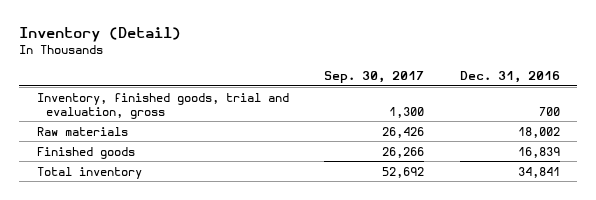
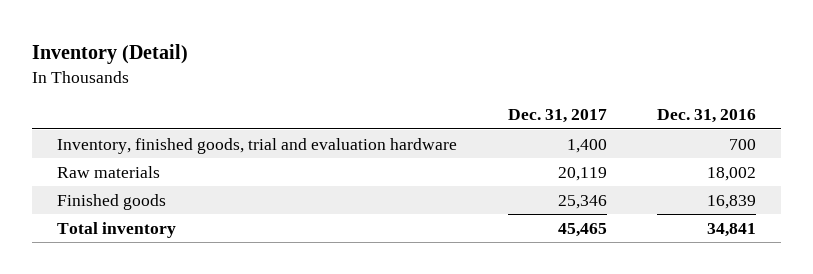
- | Sep. 30, 2017 | Dec. 31, 2016
+ | Dec. 31, 2017 | Dec. 31, 2016
- Inventory, finished goods, trial and evaluation, gross | 1,300 | 700
+ Inventory, finished goods, trial and evaluation hardware | 1,400 | 700

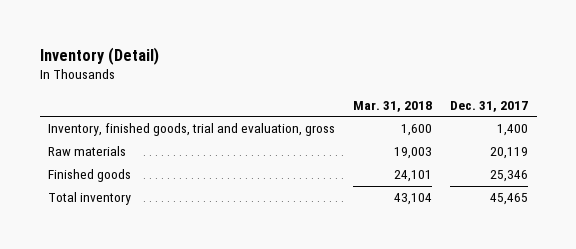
- | Dec. 31, 2017 | Dec. 31, 2016
+ | Mar. 31, 2018 | Dec. 31, 2017
- Inventory, finished goods, trial and evaluation hardware | 1,400 | 700
+ Inventory, finished goods, trial and evaluation, gross | 1,600 | 1,400

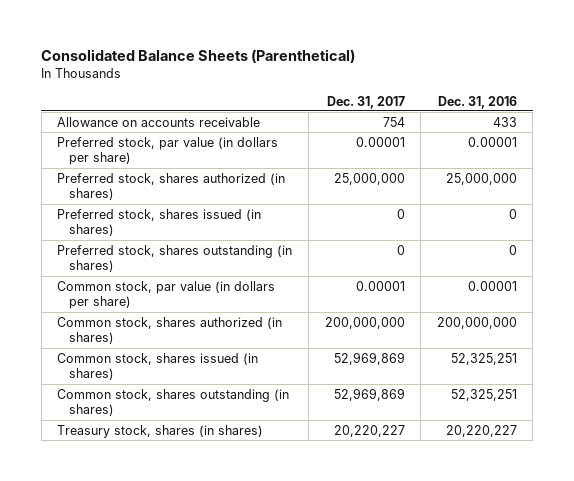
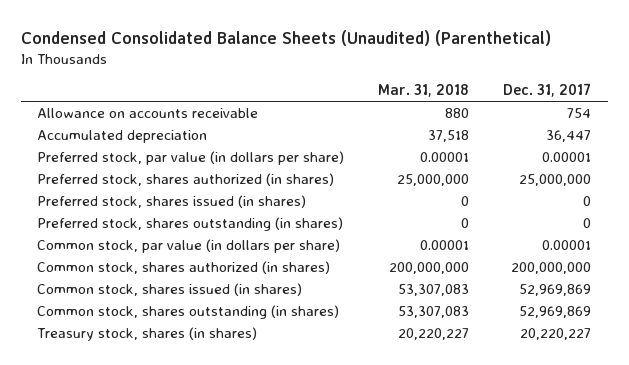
- Consolidated Balance Sheets (Parenthetical)
+ Condensed Consolidated Balance Sheets (Unaudited) (Parenthetical)
- | Dec. 31, 2017 | Dec. 31, 2016
+ | Mar. 31, 2018 | Dec. 31, 2017
+ Accumulated depreciation | 37,518 | 36,447

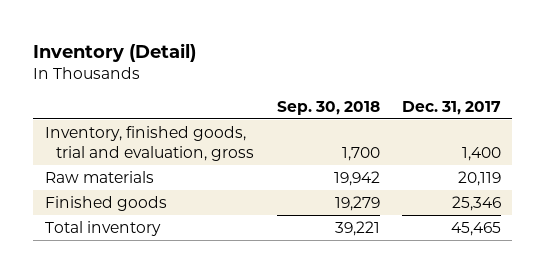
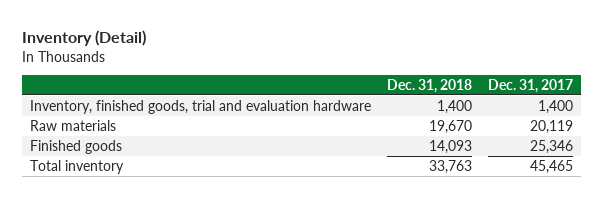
- | Sep. 30, 2018 | Dec. 31, 2017
+ | Dec. 31, 2018 | Dec. 31, 2017
- Inventory, finished goods, trial and evaluation, gross | 1,700 | 1,400
+ Inventory, finished goods, trial and evaluation hardware | 1,400 | 1,400

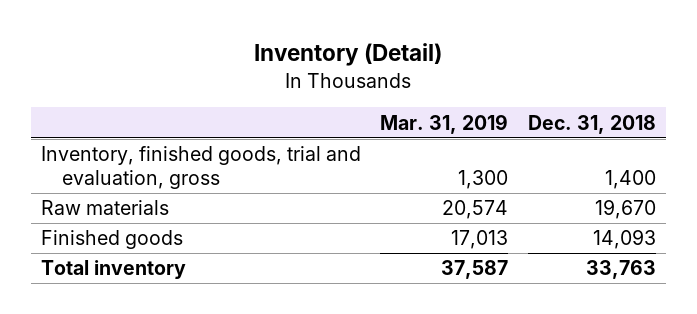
- | Dec. 31, 2018 | Dec. 31, 2017
+ | Mar. 31, 2019 | Dec. 31, 2018
- Inventory, finished goods, trial and evaluation hardware | 1,400 | 1,400
+ Inventory, finished goods, trial and evaluation, gross | 1,300 | 1,400

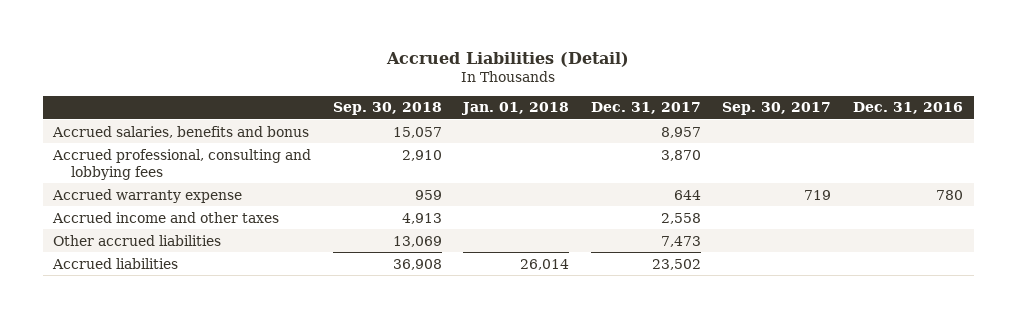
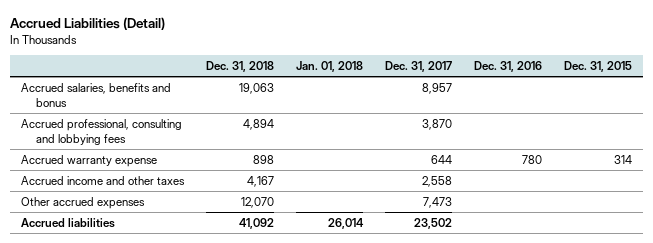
- | Sep. 30, 2018 | Jan. 01, 2018 | Dec. 31, 2017 | Sep. 30, 2017 | Dec. 31, 2016
+ | Dec. 31, 2018 | Jan. 01, 2018 | Dec. 31, 2017 | Dec. 31, 2016 | Dec. 31, 2015
- Other accrued liabilities | 13,069 | | 7,473 | |
+ Other accrued expenses | 12,070 | | 7,473 | |

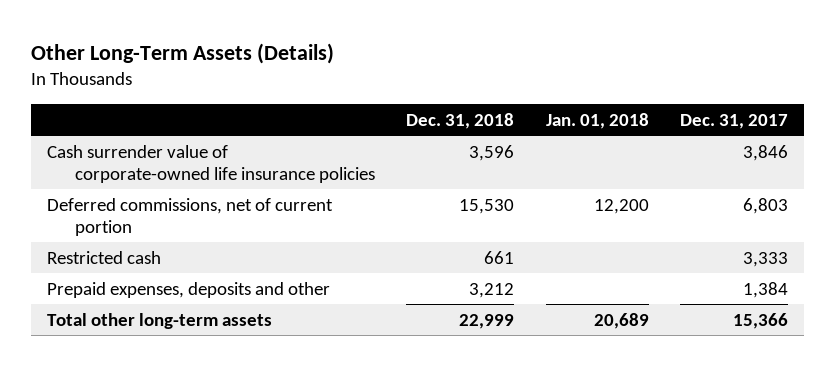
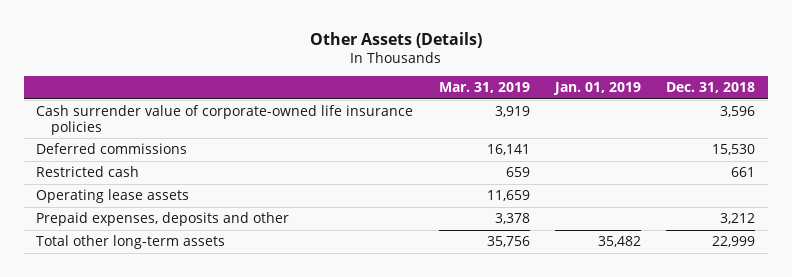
- Other Long-Term Assets (Details)
+ Other Assets (Details)
- | Dec. 31, 2018 | Jan. 01, 2018 | Dec. 31, 2017
+ | Mar. 31, 2019 | Jan. 01, 2019 | Dec. 31, 2018
- Deferred commissions, net of current portion | 15,530 | 12,200 | 6,803
+ Deferred commissions | 16,141 | | 15,530
+ Operating lease assets | 11,659 | |

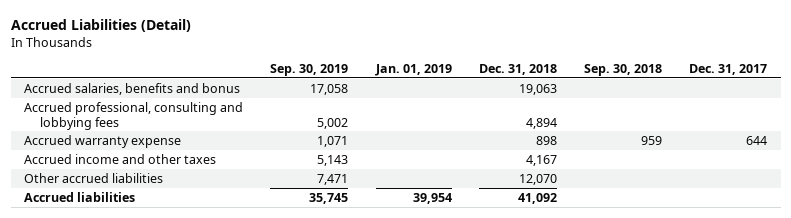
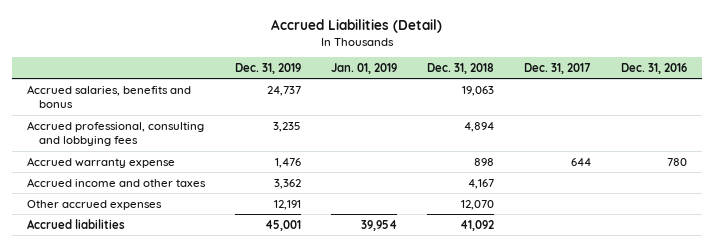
- | Sep. 30, 2019 | Jan. 01, 2019 | Dec. 31, 2018 | Sep. 30, 2018 | Dec. 31, 2017
+ | Dec. 31, 2019 | Jan. 01, 2019 | Dec. 31, 2018 | Dec. 31, 2017 | Dec. 31, 2016
- Other accrued liabilities | 7,471 | | 12,070 | |
+ Other accrued expenses | 12,191 | | 12,070 | |

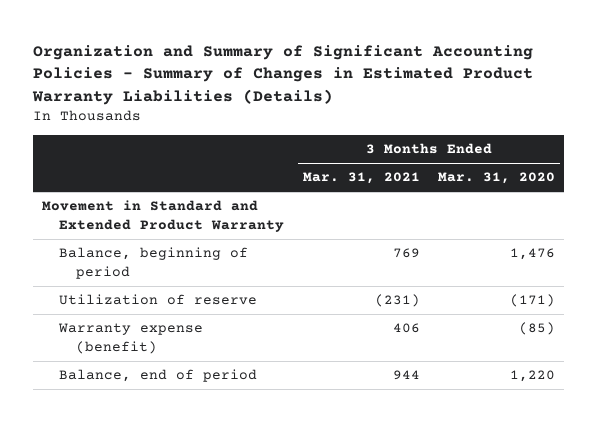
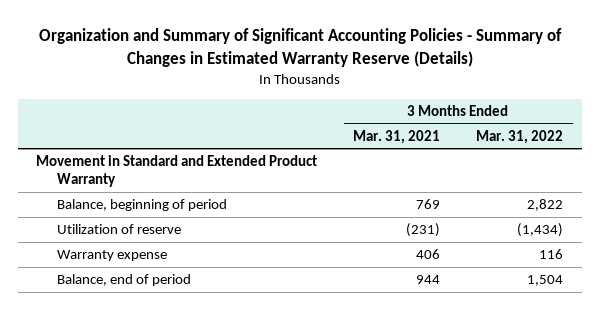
- Organization and Summary of Significant Accounting Policies - Summary of Changes in Estimated Product Warranty Liabilities (Details)
+ Organization and Summary of Significant Accounting Policies - Summary of Changes in Estimated Warranty Reserve (Details)
- | 3 Months Ended Mar. 31, 2021 | 3 Months Ended Mar. 31, 2020
+ | 3 Months Ended Mar. 31, 2021 | 3 Months Ended Mar. 31, 2022
- Warranty expense (benefit) | 406 | (85)
+ Warranty expense | 406 | 116

